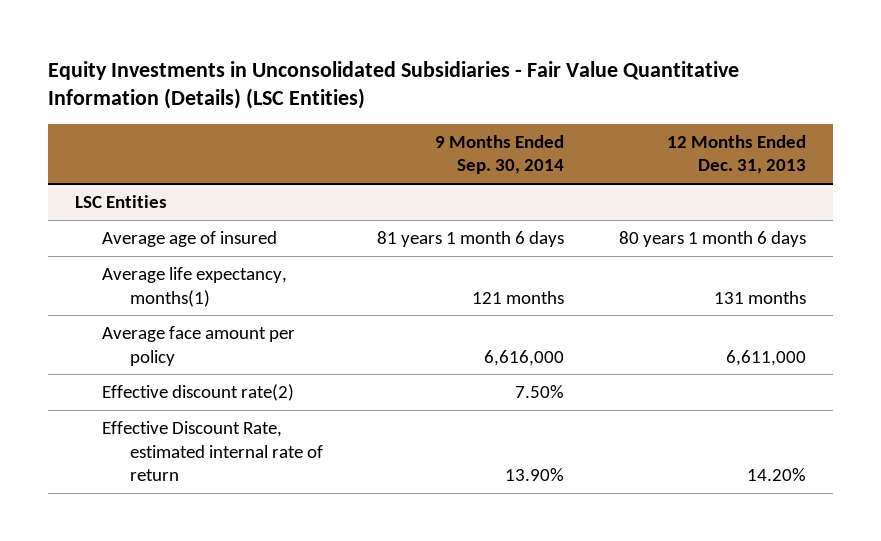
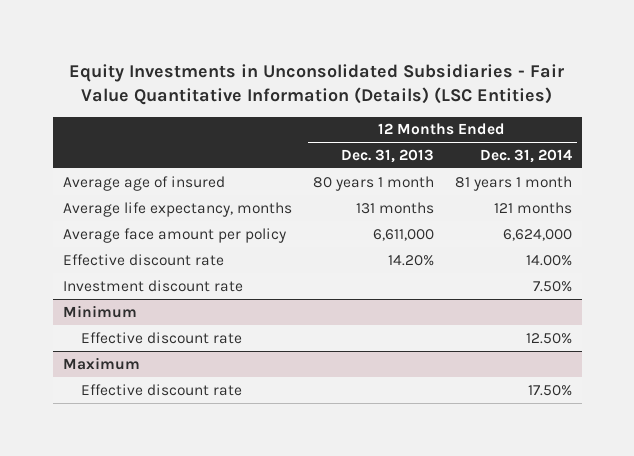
- | 9 Months Ended Sep. 30, 2014 | 12 Months Ended Dec. 31, 2013
+ | 12 Months Ended Dec. 31, 2013 | 12 Months Ended Dec. 31, 2014
- LSC Entities
- Average age of insured | 81 years 1 month 6 days | 80 years 1 month 6 days
- Average life expectancy, months(1) | 121 months | 131 months
+ Average age of insured | 80 years 1 month | 81 years 1 month
+ Average life expectancy, months | 131 months | 121 months
- Effective discount rate(2) | 7.50% |
- Effective Discount Rate, estimated internal rate of return | 13.90% | 14.20%
+ Effective discount rate | 14.20% | 14.00%
+ Investment discount rate | | 7.50%
+ Minimum
+ Effective discount rate | | 12.50%
+ Maximum
+ Effective discount rate | | 17.50%

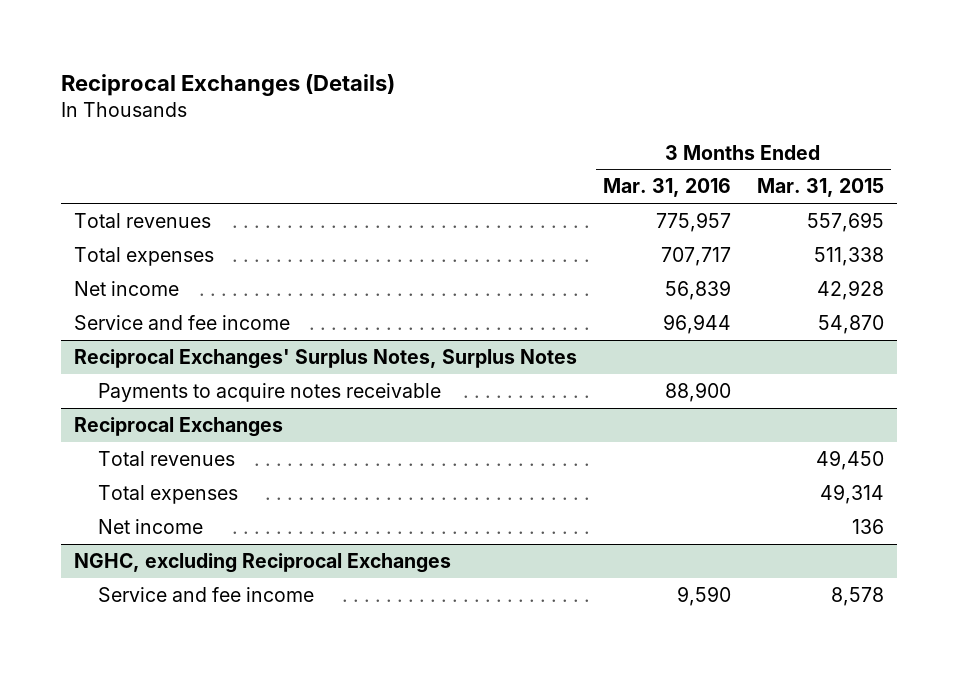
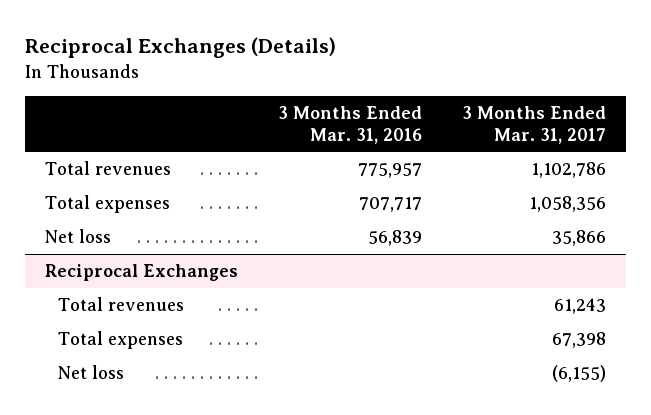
- | 3 Months Ended Mar. 31, 2016 | 3 Months Ended Mar. 31, 2015
+ | 3 Months Ended Mar. 31, 2016 | 3 Months Ended Mar. 31, 2017
- Net income | 56,839 | 42,928
- Service and fee income | 96,944 | 54,870
- Reciprocal Exchanges' Surplus Notes, Surplus Notes
- Payments to acquire notes receivable | 88,900 |
+ Net loss | 56,839 | 35,866
@ Reciprocal Exchanges
- Net income | | 136
- NGHC, excluding Reciprocal Exchanges
- Service and fee income | 9,590 | 8,578
@ Reciprocal Exchanges
+ Net loss | | (6,155)

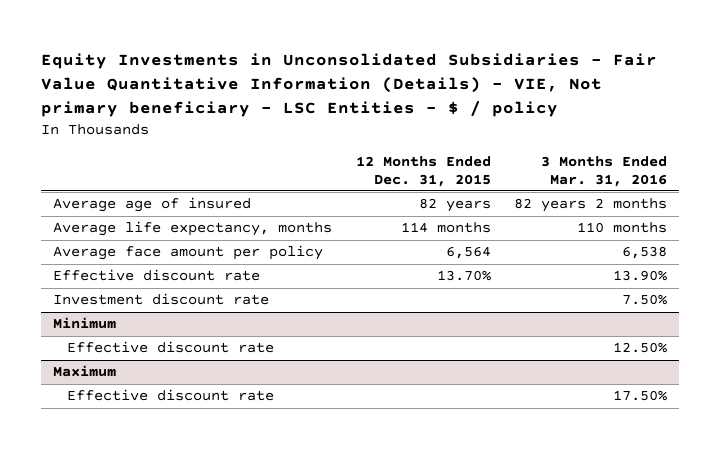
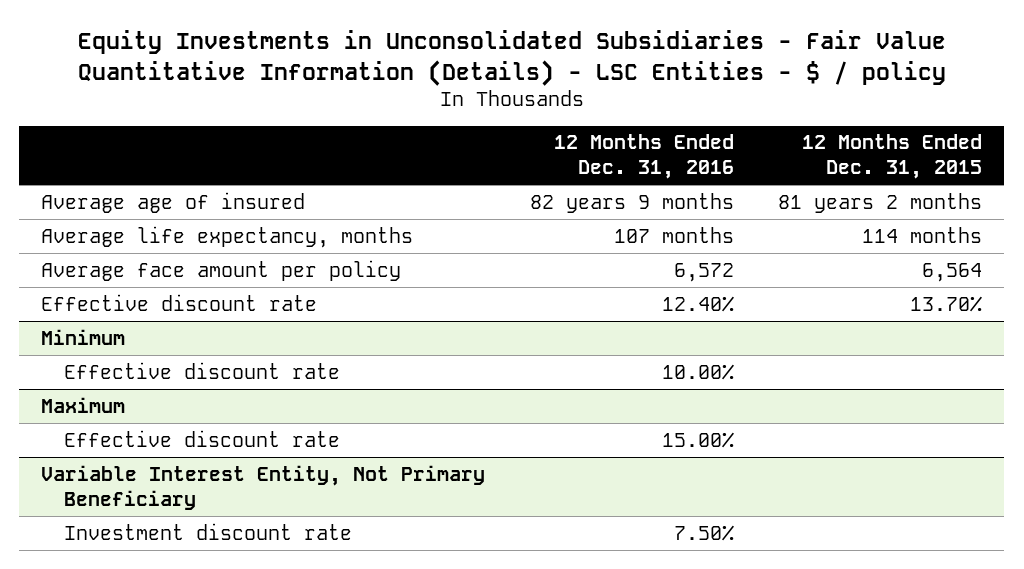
- Equity Investments in Unconsolidated Subsidiaries - Fair Value Quantitative Information (Details) - VIE, Not primary beneficiary - LSC Entities - $ / policy
+ Equity Investments in Unconsolidated Subsidiaries - Fair Value Quantitative Information (Details) - LSC Entities - $ / policy
- | 12 Months Ended Dec. 31, 2015 | 3 Months Ended Mar. 31, 2016
+ | 12 Months Ended Dec. 31, 2016 | 12 Months Ended Dec. 31, 2015
- Average age of insured | 82 years | 82 years 2 months
+ Average age of insured | 82 years 9 months | 81 years 2 months
- Investment discount rate | | 7.50%
+ Variable Interest Entity, Not Primary Beneficiary
+ Investment discount rate | 7.50% |

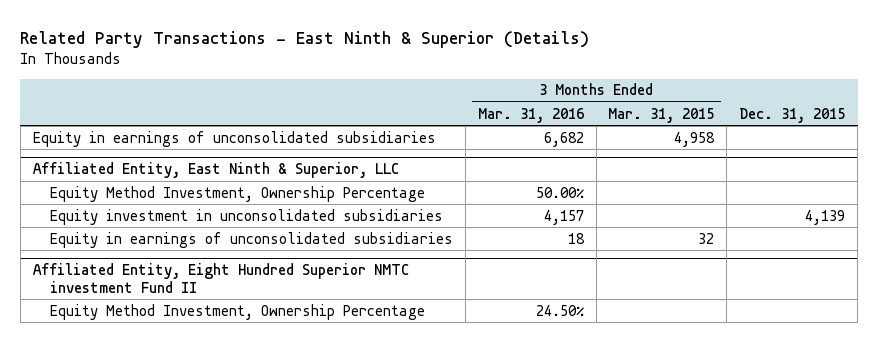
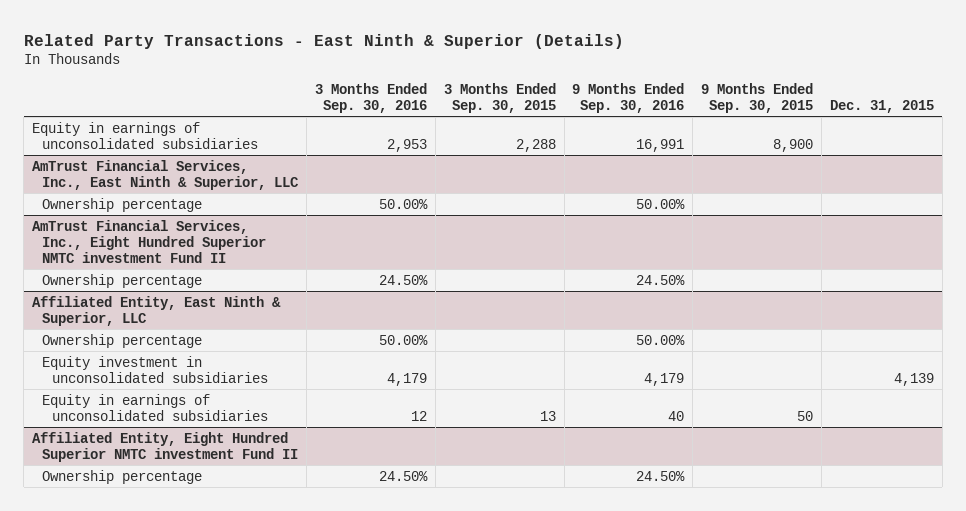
- | 3 Months Ended Mar. 31, 2016 | 3 Months Ended Mar. 31, 2015 | Dec. 31, 2015
+ | 3 Months Ended Sep. 30, 2016 | 3 Months Ended Sep. 30, 2015 | 9 Months Ended Sep. 30, 2016 | 9 Months Ended Sep. 30, 2015 | Dec. 31, 2015
+ AmTrust Financial Services, Inc., East Ninth & Superior, LLC
+ Ownership percentage | 50.00% | | 50.00% | |
+ AmTrust Financial Services, Inc., Eight Hundred Superior NMTC investment Fund II
+ Ownership percentage | 24.50% | | 24.50% | |
@ Affiliated Entity, East Ninth & Superior, LLC
- Equity Method Investment, Ownership Percentage | 50.00% | |
+ Ownership percentage | 50.00% | | 50.00% | |
@ Affiliated Entity, Eight Hundred Superior NMTC investment Fund II
- Equity Method Investment, Ownership Percentage | 24.50% | |
+ Ownership percentage | 24.50% | | 24.50% | |

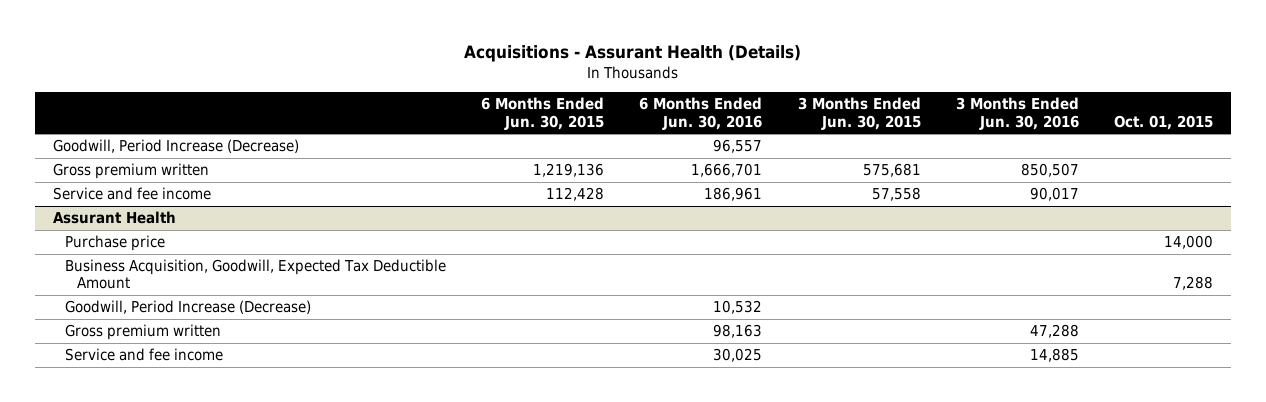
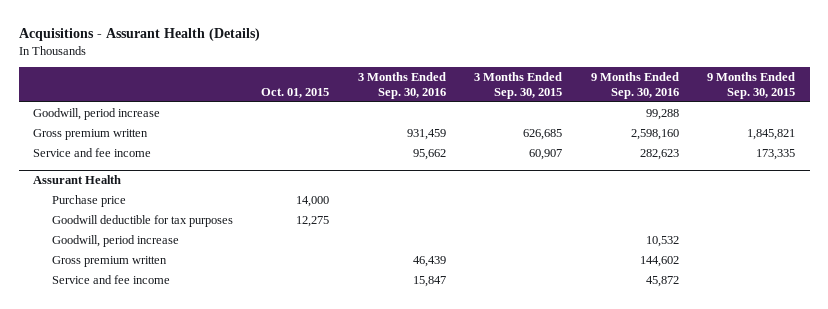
- | 6 Months Ended Jun. 30, 2015 | 6 Months Ended Jun. 30, 2016 | 3 Months Ended Jun. 30, 2015 | 3 Months Ended Jun. 30, 2016 | Oct. 01, 2015
+ | Oct. 01, 2015 | 3 Months Ended Sep. 30, 2016 | 3 Months Ended Sep. 30, 2015 | 9 Months Ended Sep. 30, 2016 | 9 Months Ended Sep. 30, 2015
- Goodwill, Period Increase (Decrease) | | 96,557 | | |
+ Goodwill, period increase | | | | 99,288 |
@ Assurant Health
- Business Acquisition, Goodwill, Expected Tax Deductible Amount | | | | | 7,288
- Goodwill, Period Increase (Decrease) | | 10,532 | | |
+ Goodwill deductible for tax purposes | 12,275 | | | |
+ Goodwill, period increase | | | | 10,532 |

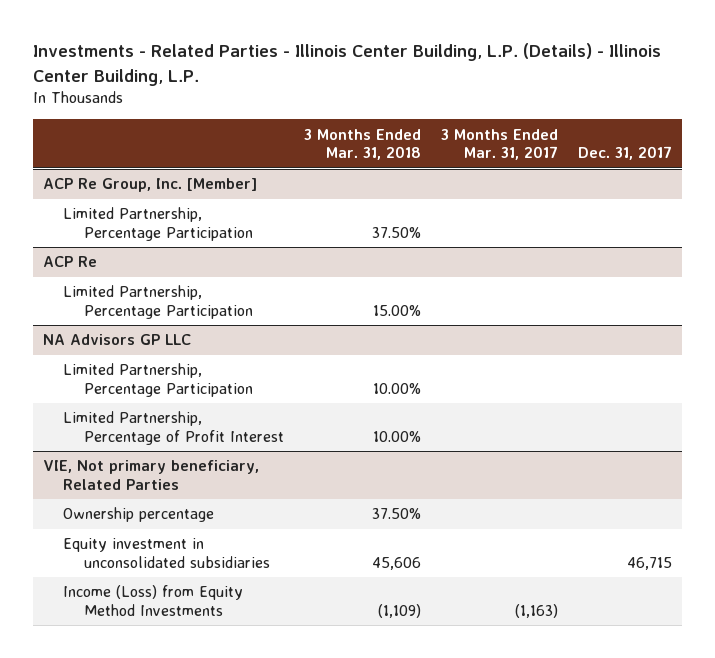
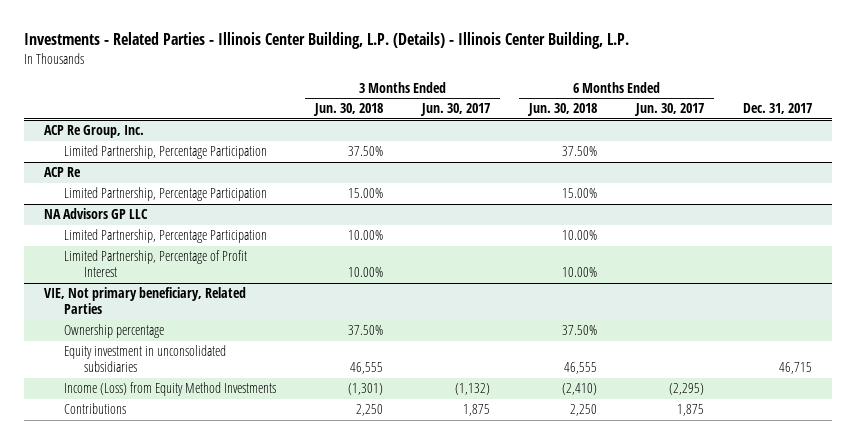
- | 3 Months Ended Mar. 31, 2018 | 3 Months Ended Mar. 31, 2017 | Dec. 31, 2017
+ | 3 Months Ended Jun. 30, 2018 | 3 Months Ended Jun. 30, 2017 | 6 Months Ended Jun. 30, 2018 | 6 Months Ended Jun. 30, 2017 | Dec. 31, 2017
- ACP Re Group, Inc. [Member]
+ ACP Re Group, Inc.
@ VIE, Not primary beneficiary, Related Parties
+ Contributions | 2,250 | 1,875 | 2,250 | 1,875 |

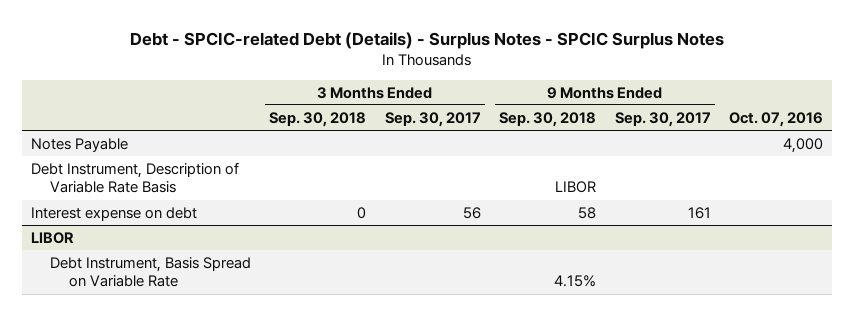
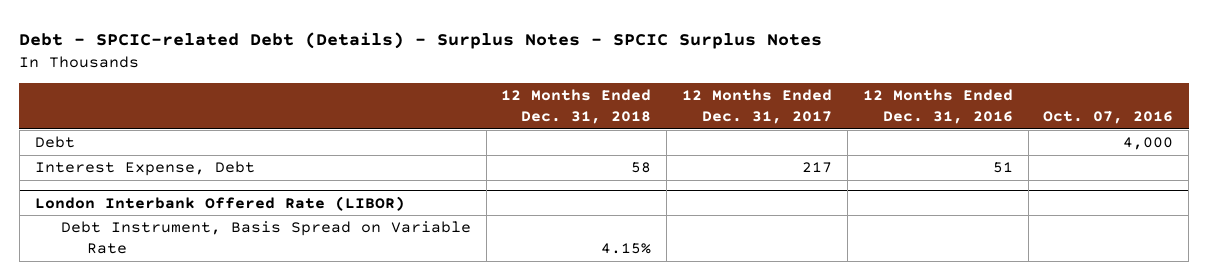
- | 3 Months Ended Sep. 30, 2018 | 3 Months Ended Sep. 30, 2017 | 9 Months Ended Sep. 30, 2018 | 9 Months Ended Sep. 30, 2017 | Oct. 07, 2016
+ | 12 Months Ended Dec. 31, 2018 | 12 Months Ended Dec. 31, 2017 | 12 Months Ended Dec. 31, 2016 | Oct. 07, 2016
- Notes Payable | | | | | 4,000
- Debt Instrument, Description of Variable Rate Basis | | | LIBOR | |
- Interest expense on debt | 0 | 56 | 58 | 161 |
- LIBOR
+ Debt | | | | 4,000
+ Interest Expense, Debt | 58 | 217 | 51 |
+ London Interbank Offered Rate (LIBOR)

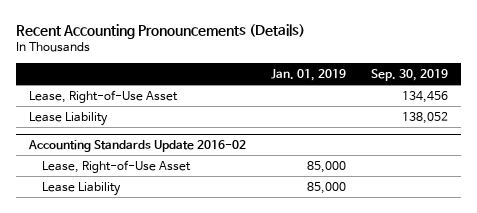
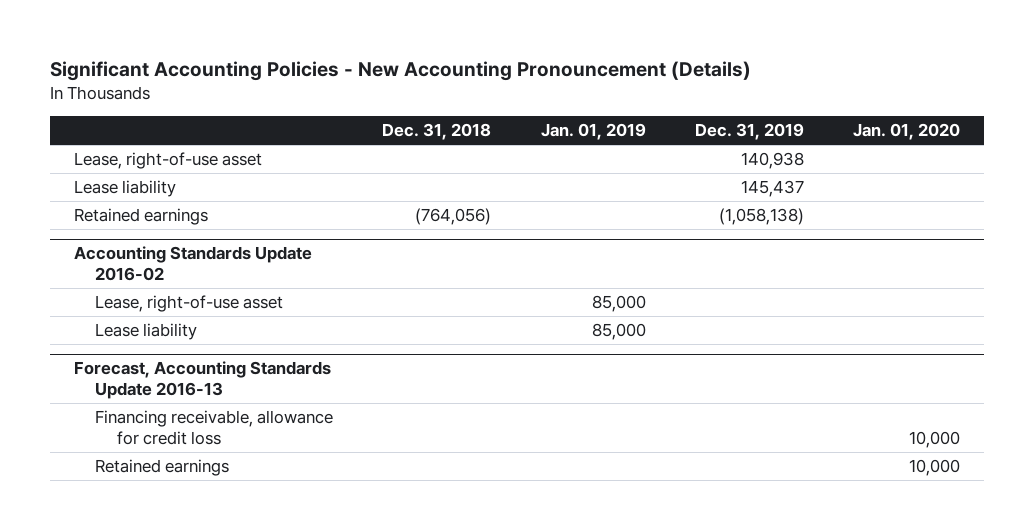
- Recent Accounting Pronouncements (Details)
+ Significant Accounting Policies - New Accounting Pronouncement (Details)
- | Jan. 01, 2019 | Sep. 30, 2019
+ | Dec. 31, 2018 | Jan. 01, 2019 | Dec. 31, 2019 | Jan. 01, 2020
- Lease, Right-of-Use Asset | | 134,456
- Lease Liability | | 138,052
+ Lease, right-of-use asset | | | 140,938 |
+ Lease liability | | | 145,437 |
+ Retained earnings | (764,056) | | (1,058,138) |
@ Accounting Standards Update 2016-02
- Lease, Right-of-Use Asset | 85,000 |
- Lease Liability | 85,000 |
+ Lease, right-of-use asset | | 85,000 | |
+ Lease liability | | 85,000 | |
+ Forecast, Accounting Standards Update 2016-13
+ Financing receivable, allowance for credit loss | | | | 10,000
+ Retained earnings | | | | 10,000

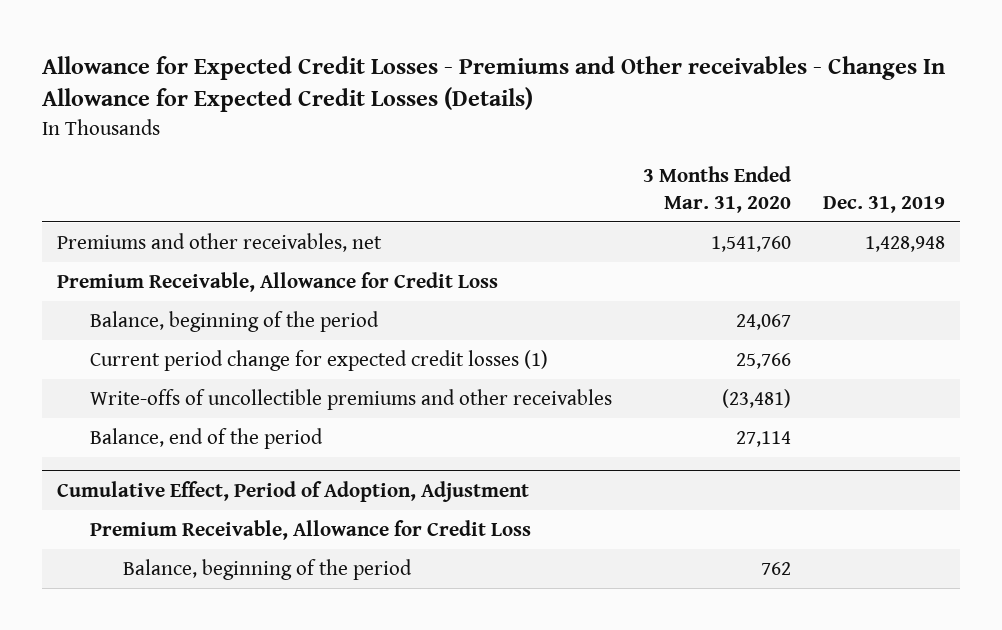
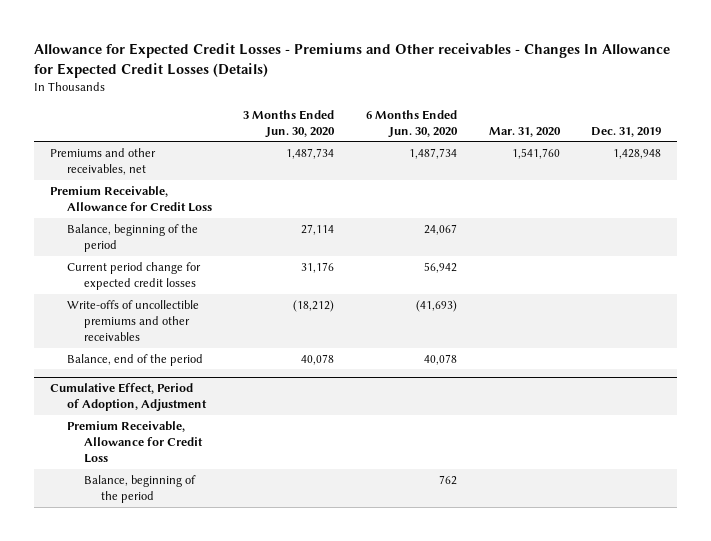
- | 3 Months Ended Mar. 31, 2020 | Dec. 31, 2019
+ | 3 Months Ended Jun. 30, 2020 | 6 Months Ended Jun. 30, 2020 | Mar. 31, 2020 | Dec. 31, 2019
- Current period change for expected credit losses (1) | 25,766 |
+ Current period change for expected credit losses | 31,176 | 56,942 | |

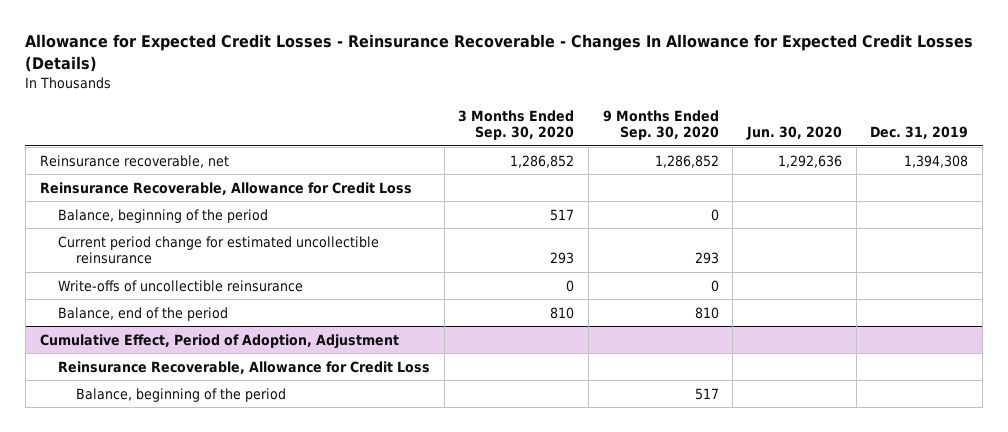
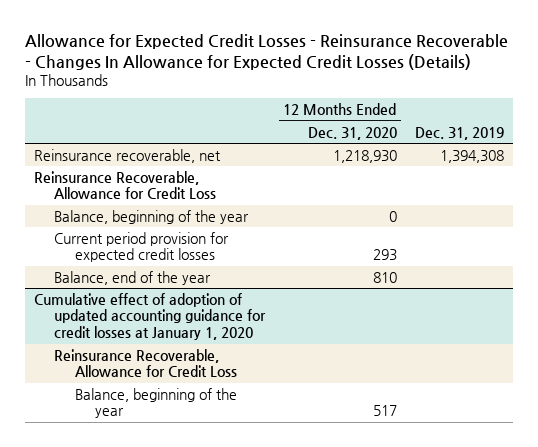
- | 3 Months Ended Sep. 30, 2020 | 9 Months Ended Sep. 30, 2020 | Jun. 30, 2020 | Dec. 31, 2019
+ | 12 Months Ended Dec. 31, 2020 | Dec. 31, 2019
- Balance, beginning of the period | 517 | 0 | |
- Current period change for estimated uncollectible reinsurance | 293 | 293 | |
- Write-offs of uncollectible reinsurance | 0 | 0 | |
- Balance, end of the period | 810 | 810 | |
- Cumulative Effect, Period of Adoption, Adjustment
+ Balance, beginning of the year | 0 |
+ Current period provision for expected credit losses | 293 |
+ Balance, end of the year | 810 |
+ Cumulative effect of adoption of updated accounting guidance for credit losses at January 1, 2020
- Balance, beginning of the period | | 517 | |
+ Balance, beginning of the year | 517 |

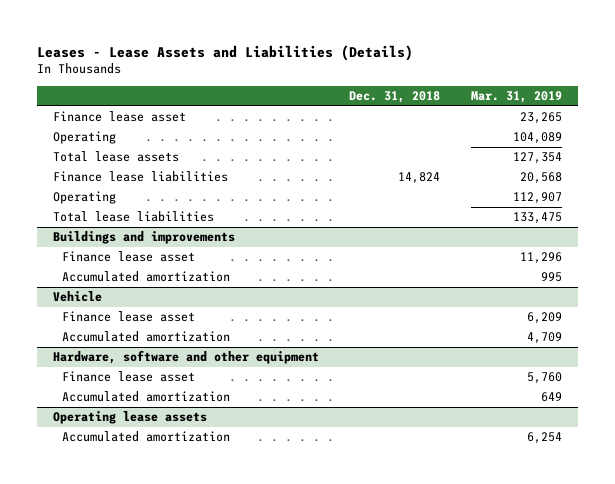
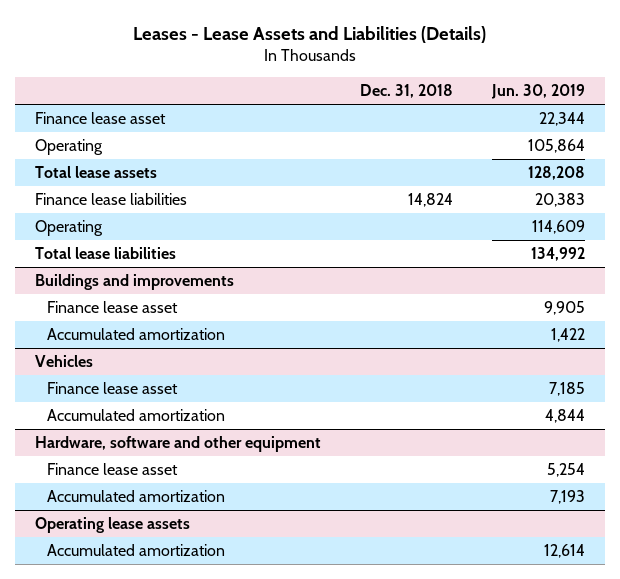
- | Dec. 31, 2018 | Mar. 31, 2019
+ | Dec. 31, 2018 | Jun. 30, 2019
- Vehicle
+ Vehicles

